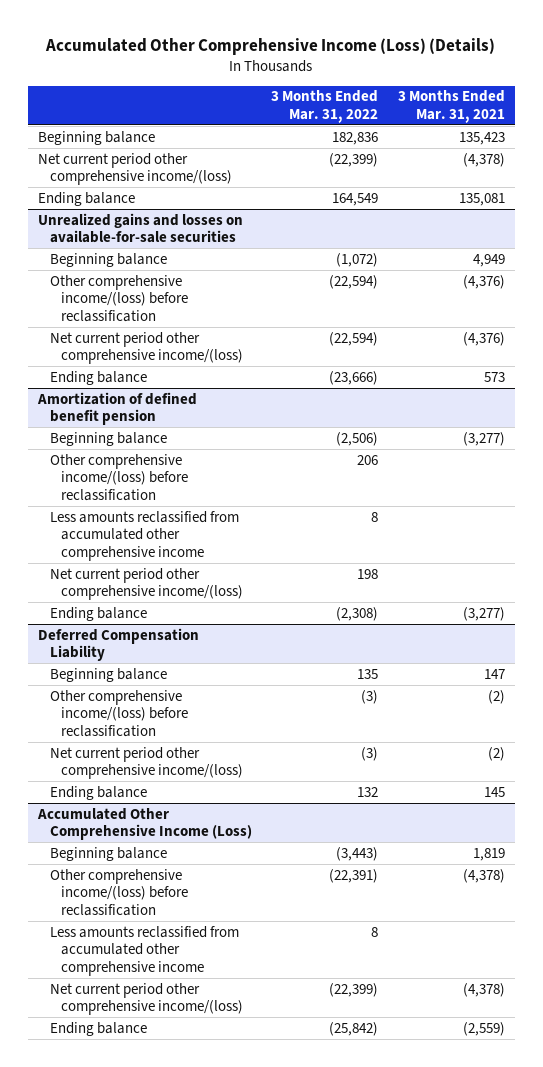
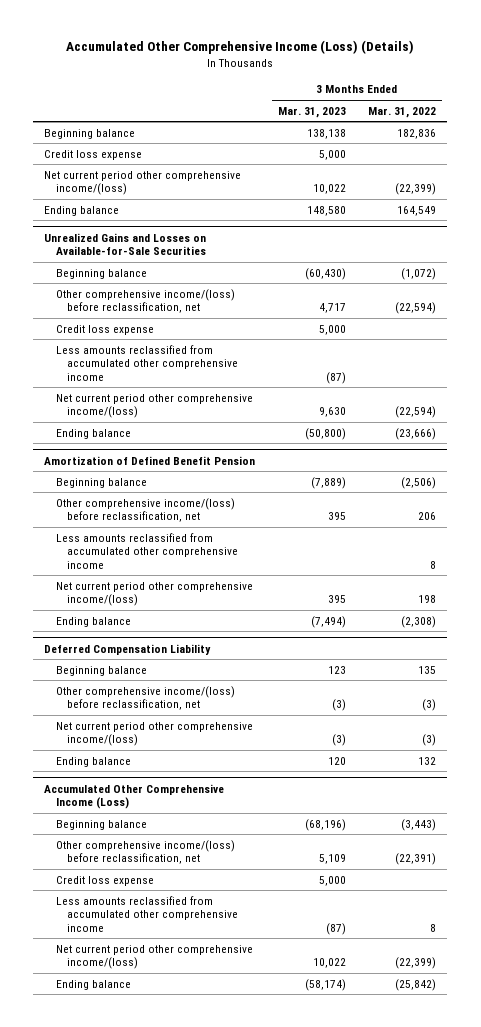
- | 3 Months Ended Mar. 31, 2022 | 3 Months Ended Mar. 31, 2021
+ | 3 Months Ended Mar. 31, 2023 | 3 Months Ended Mar. 31, 2022
+ Credit loss expense | 5,000 |
- Unrealized gains and losses on available-for-sale securities
+ Unrealized Gains and Losses on Available-for-Sale Securities
- Other comprehensive income/(loss) before reclassification | (22,594) | (4,376)
+ Other comprehensive income/(loss) before reclassification, net | 4,717 | (22,594)
+ Credit loss expense | 5,000 |
+ Less amounts reclassified from accumulated other comprehensive income | (87) |
- Amortization of defined benefit pension
+ Amortization of Defined Benefit Pension
- Other comprehensive income/(loss) before reclassification | 206 |
+ Other comprehensive income/(loss) before reclassification, net | 395 | 206
@ Deferred Compensation Liability
- Other comprehensive income/(loss) before reclassification | (3) | (2)
+ Other comprehensive income/(loss) before reclassification, net | (3) | (3)
@ Accumulated Other Comprehensive Income (Loss)
- Other comprehensive income/(loss) before reclassification | (22,391) | (4,378)
+ Other comprehensive income/(loss) before reclassification, net | 5,109 | (22,391)
+ Credit loss expense | 5,000 |

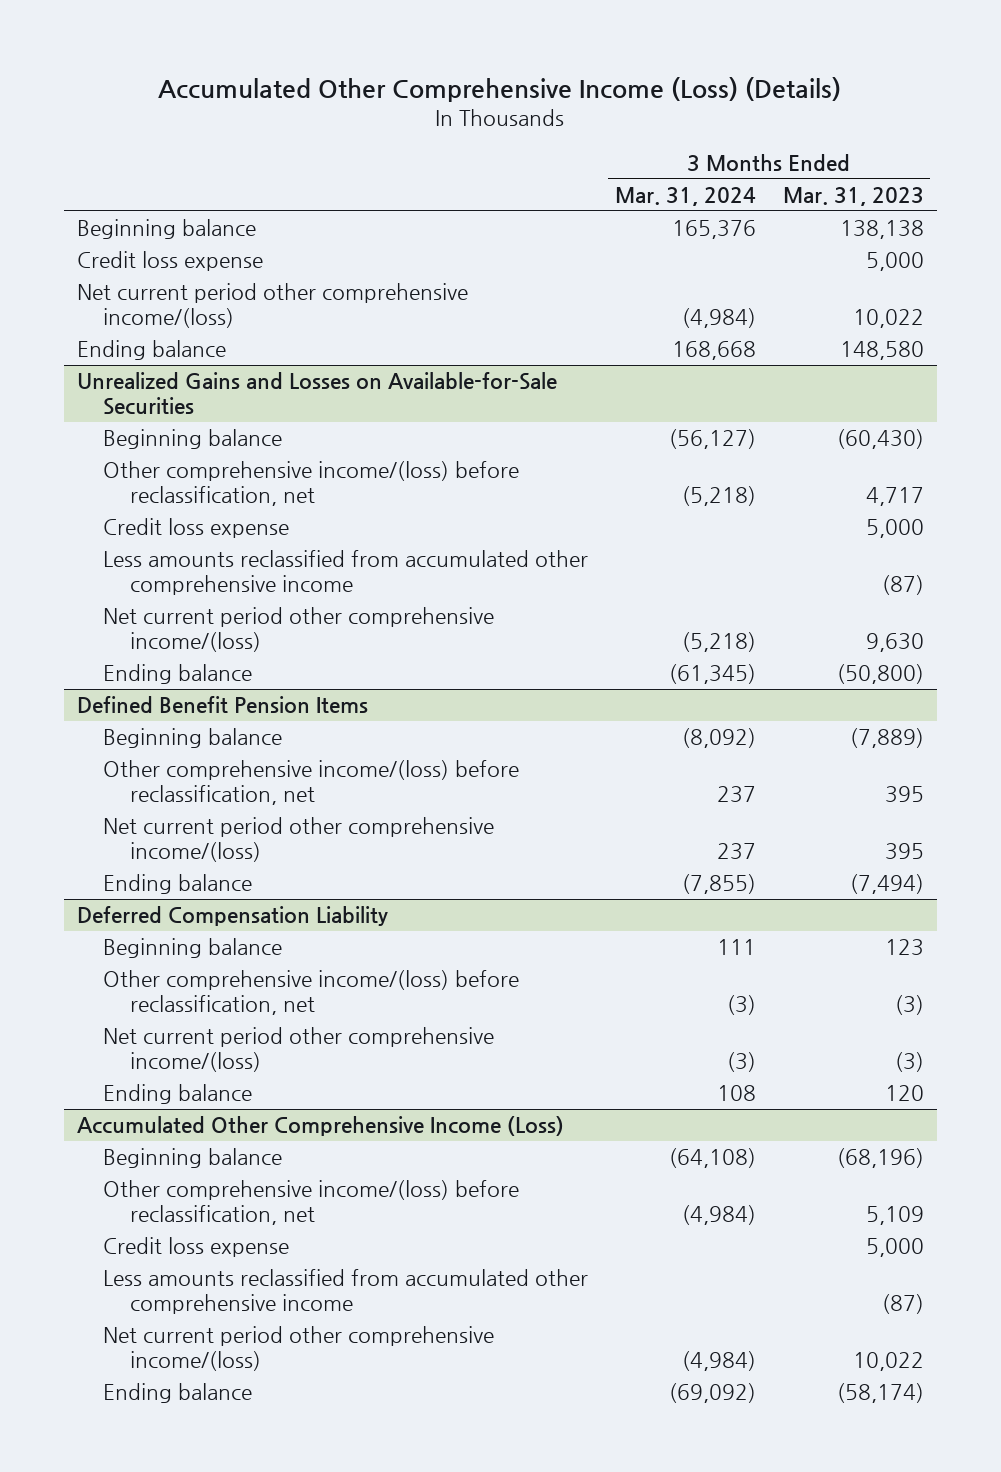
- | 3 Months Ended Mar. 31, 2023 | 3 Months Ended Mar. 31, 2022
+ | 3 Months Ended Mar. 31, 2024 | 3 Months Ended Mar. 31, 2023
- Amortization of Defined Benefit Pension
+ Defined Benefit Pension Items
- Less amounts reclassified from accumulated other comprehensive income | | 8

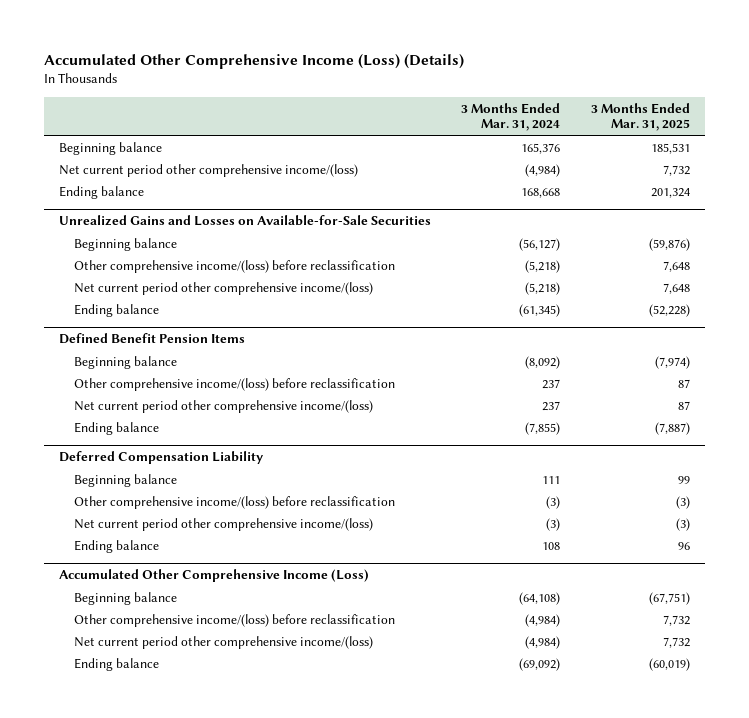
- | 3 Months Ended Mar. 31, 2024 | 3 Months Ended Mar. 31, 2023
+ | 3 Months Ended Mar. 31, 2024 | 3 Months Ended Mar. 31, 2025
- Credit loss expense | | 5,000
@ Unrealized Gains and Losses on Available-for-Sale Securities
- Other comprehensive income/(loss) before reclassification, net | (5,218) | 4,717
- Credit loss expense | | 5,000
- Less amounts reclassified from accumulated other comprehensive income | | (87)
+ Other comprehensive income/(loss) before reclassification | (5,218) | 7,648
@ Defined Benefit Pension Items
- Other comprehensive income/(loss) before reclassification, net | 237 | 395
+ Other comprehensive income/(loss) before reclassification | 237 | 87
@ Deferred Compensation Liability
- Other comprehensive income/(loss) before reclassification, net | (3) | (3)
+ Other comprehensive income/(loss) before reclassification | (3) | (3)
@ Accumulated Other Comprehensive Income (Loss)
- Other comprehensive income/(loss) before reclassification, net | (4,984) | 5,109
- Credit loss expense | | 5,000
- Less amounts reclassified from accumulated other comprehensive income | | (87)
+ Other comprehensive income/(loss) before reclassification | (4,984) | 7,732

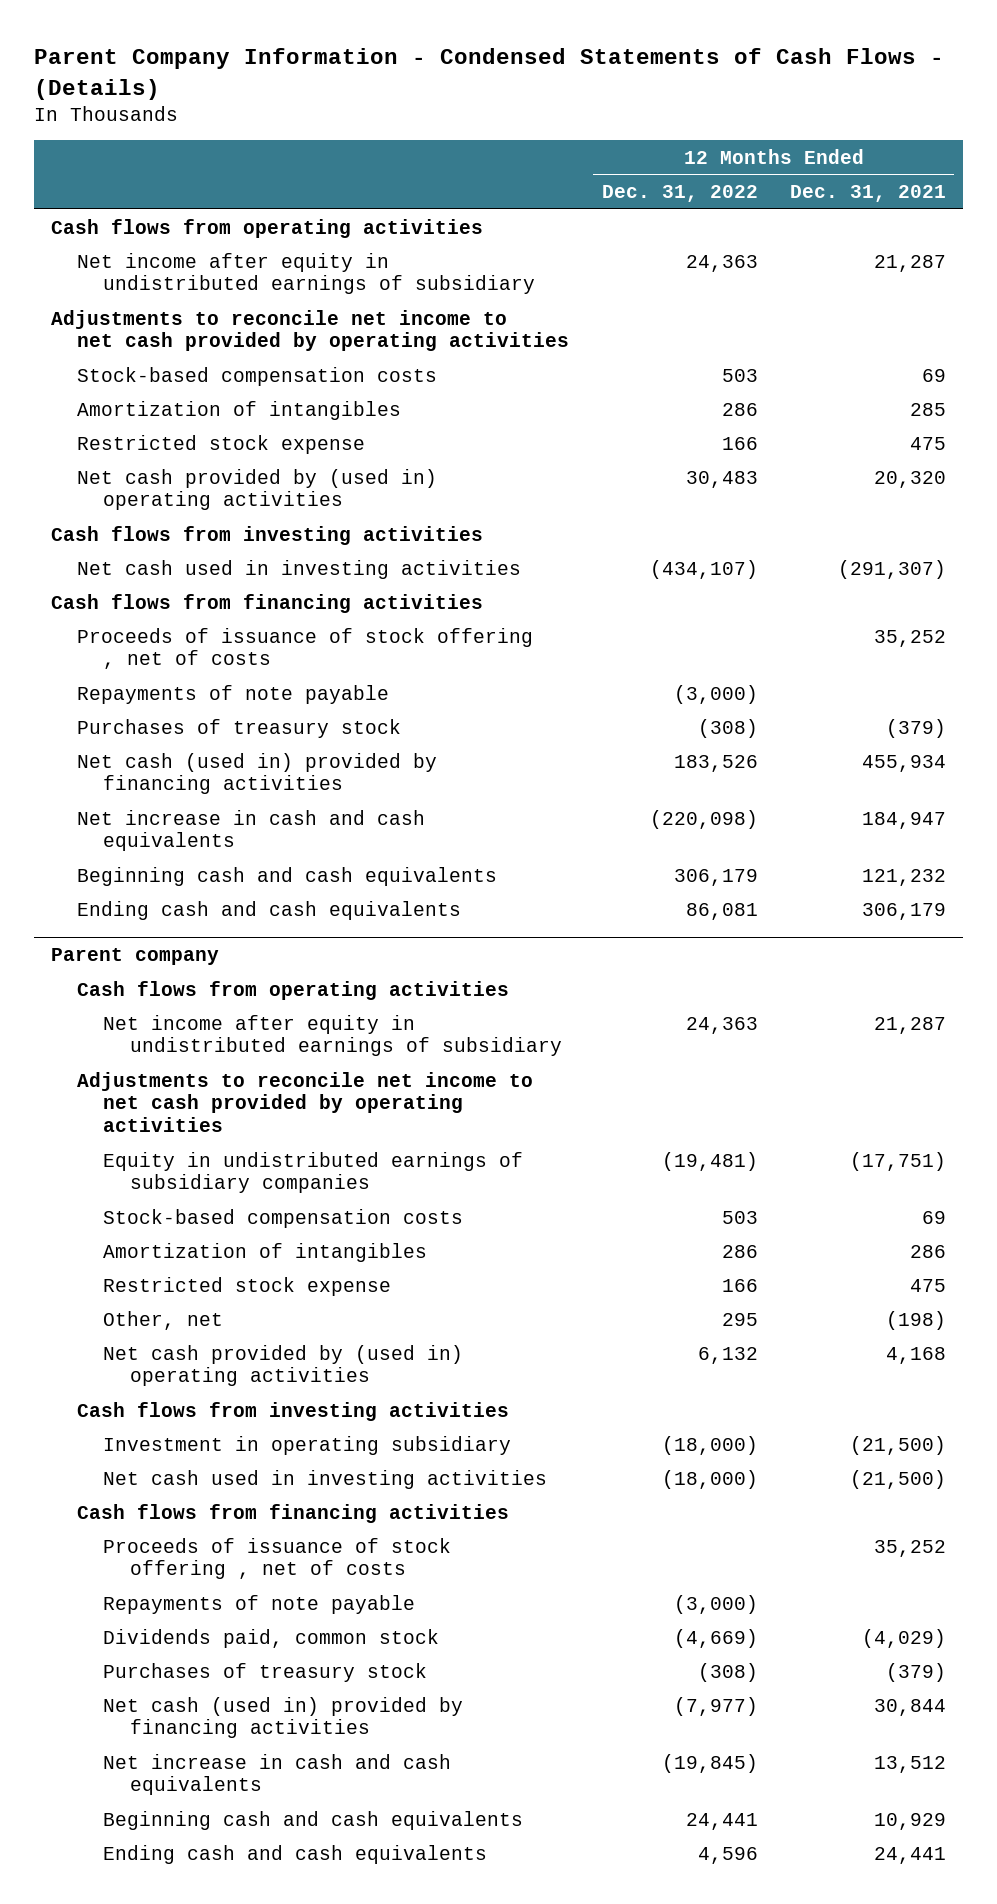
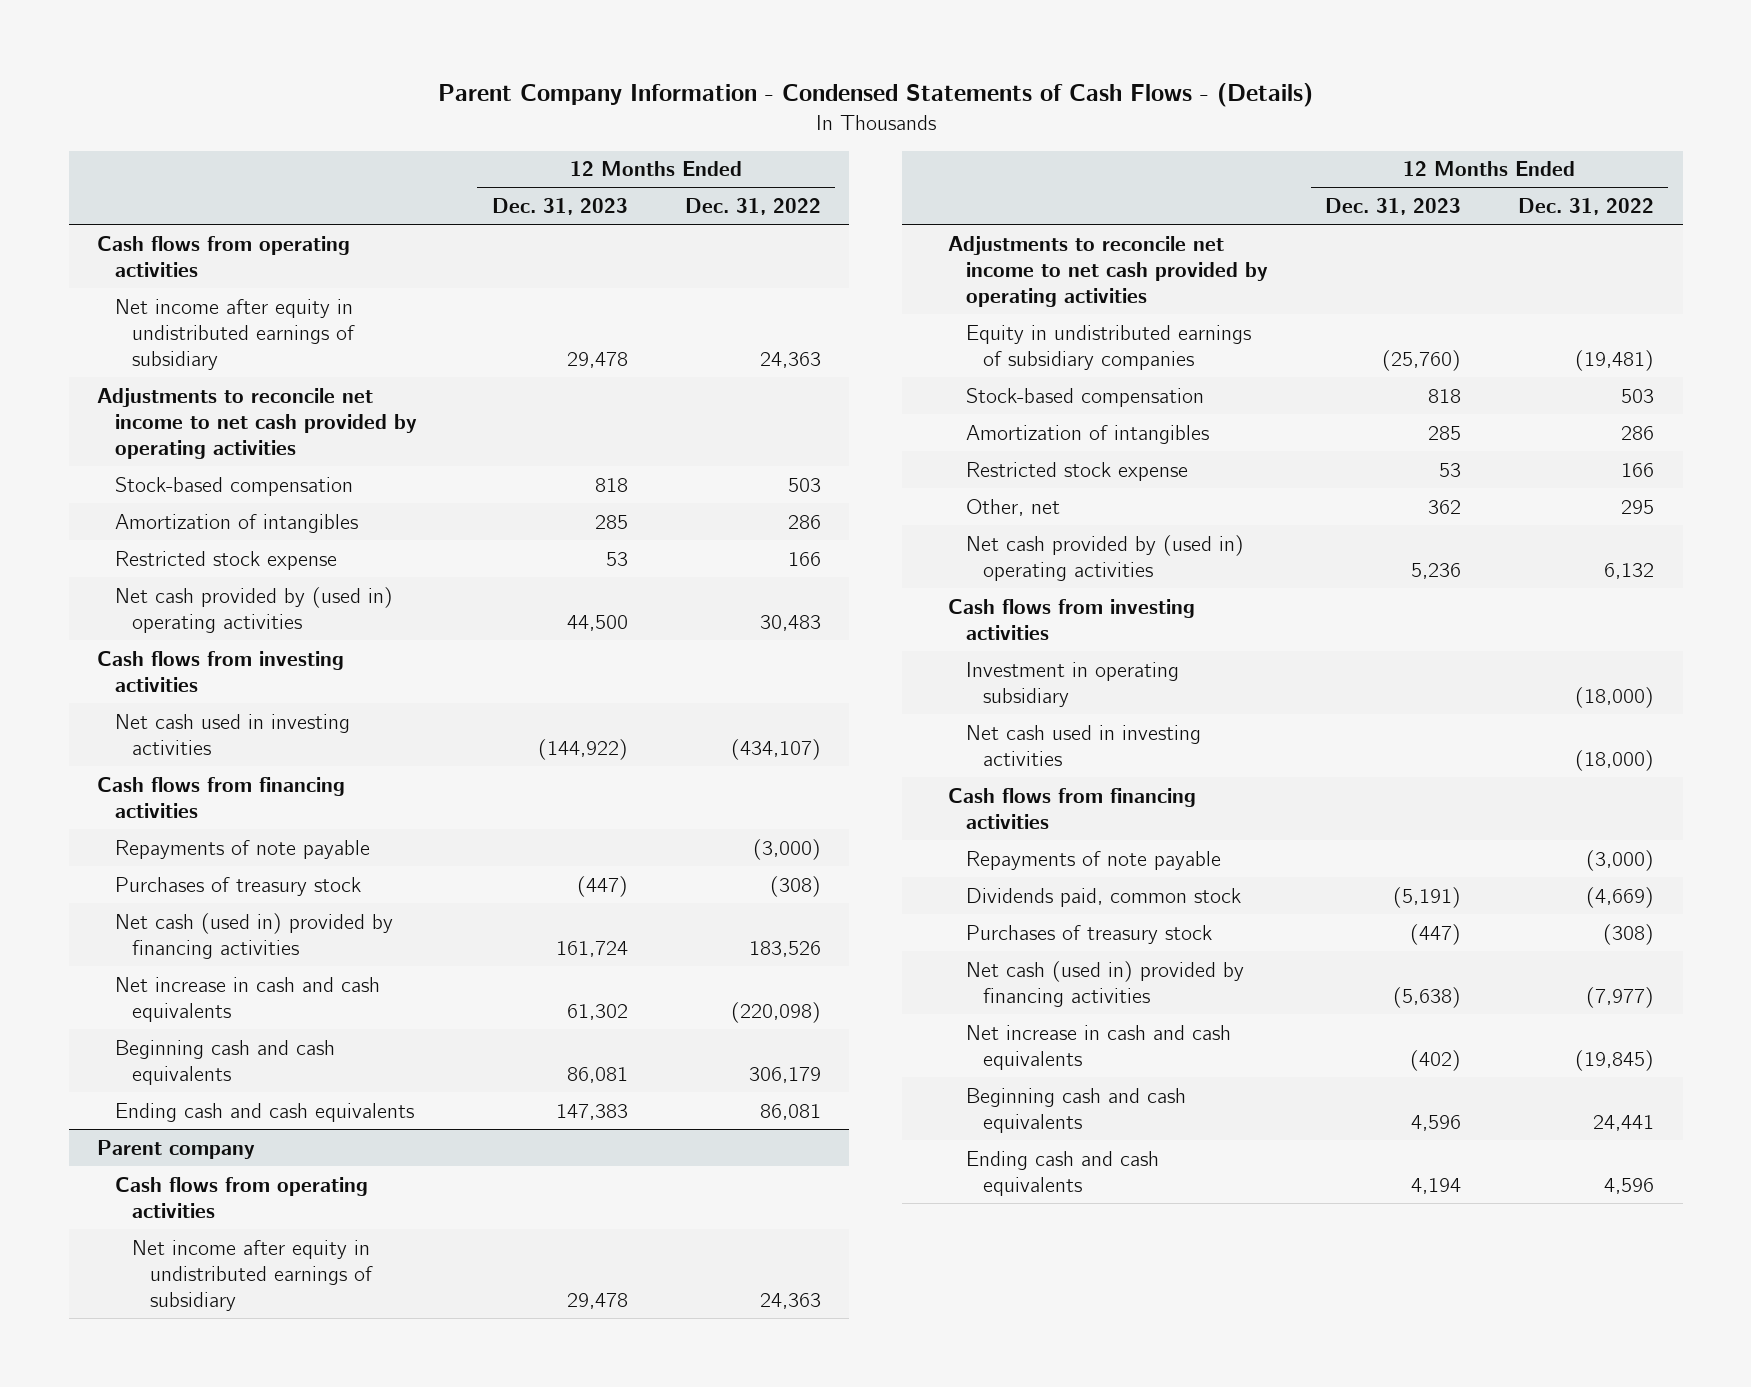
- | 12 Months Ended Dec. 31, 2022 | 12 Months Ended Dec. 31, 2021
+ | 12 Months Ended Dec. 31, 2023 | 12 Months Ended Dec. 31, 2022
- Stock-based compensation costs | 503 | 69
+ Stock-based compensation | 818 | 503
- Proceeds of issuance of stock offering , net of costs | | 35,252
@ Parent company
- Stock-based compensation costs | 503 | 69
+ Stock-based compensation | 818 | 503
- Proceeds of issuance of stock offering , net of costs | | 35,252

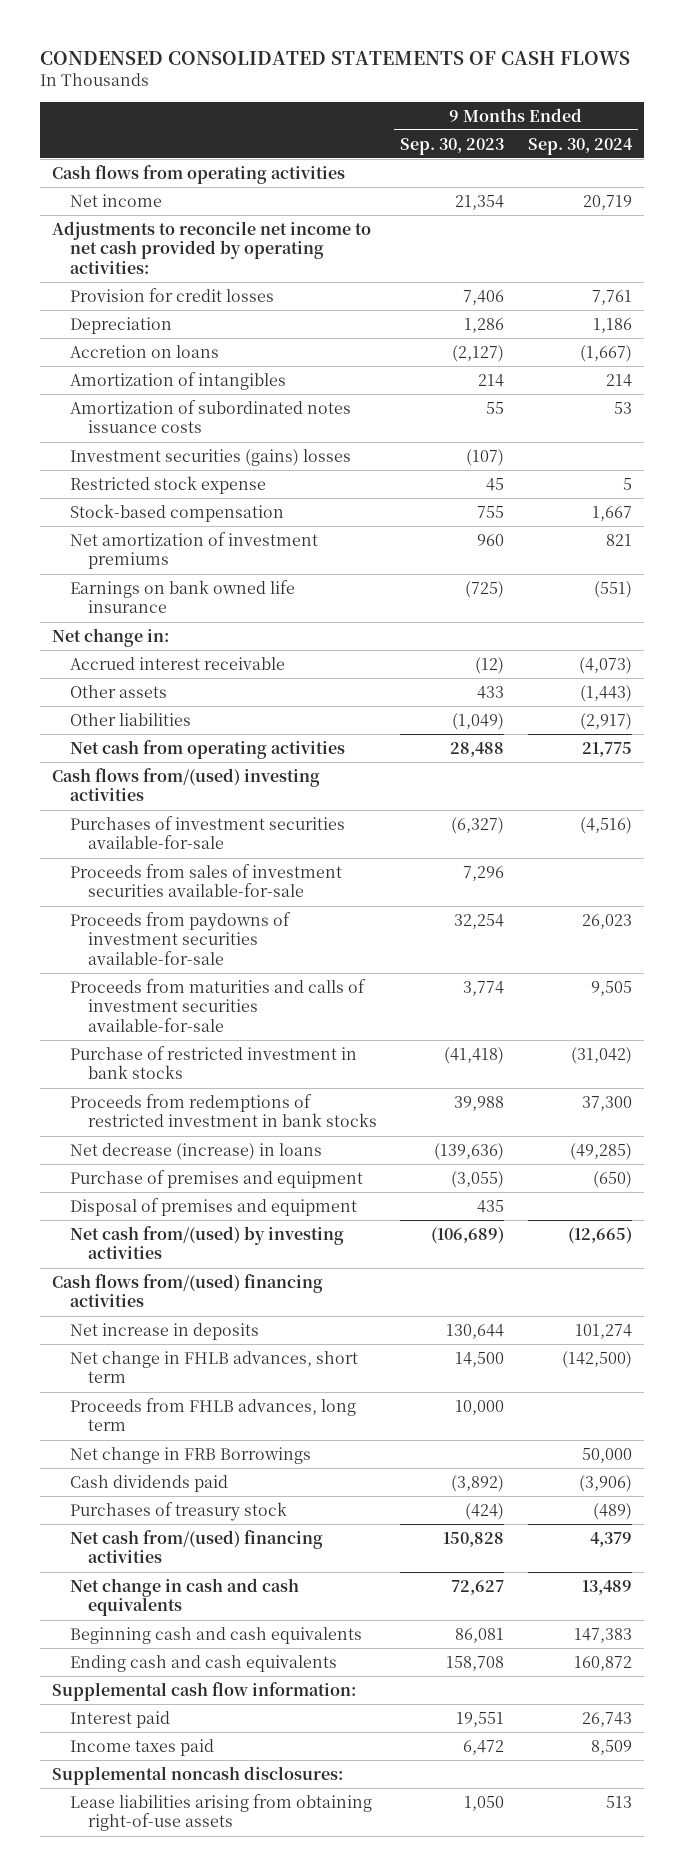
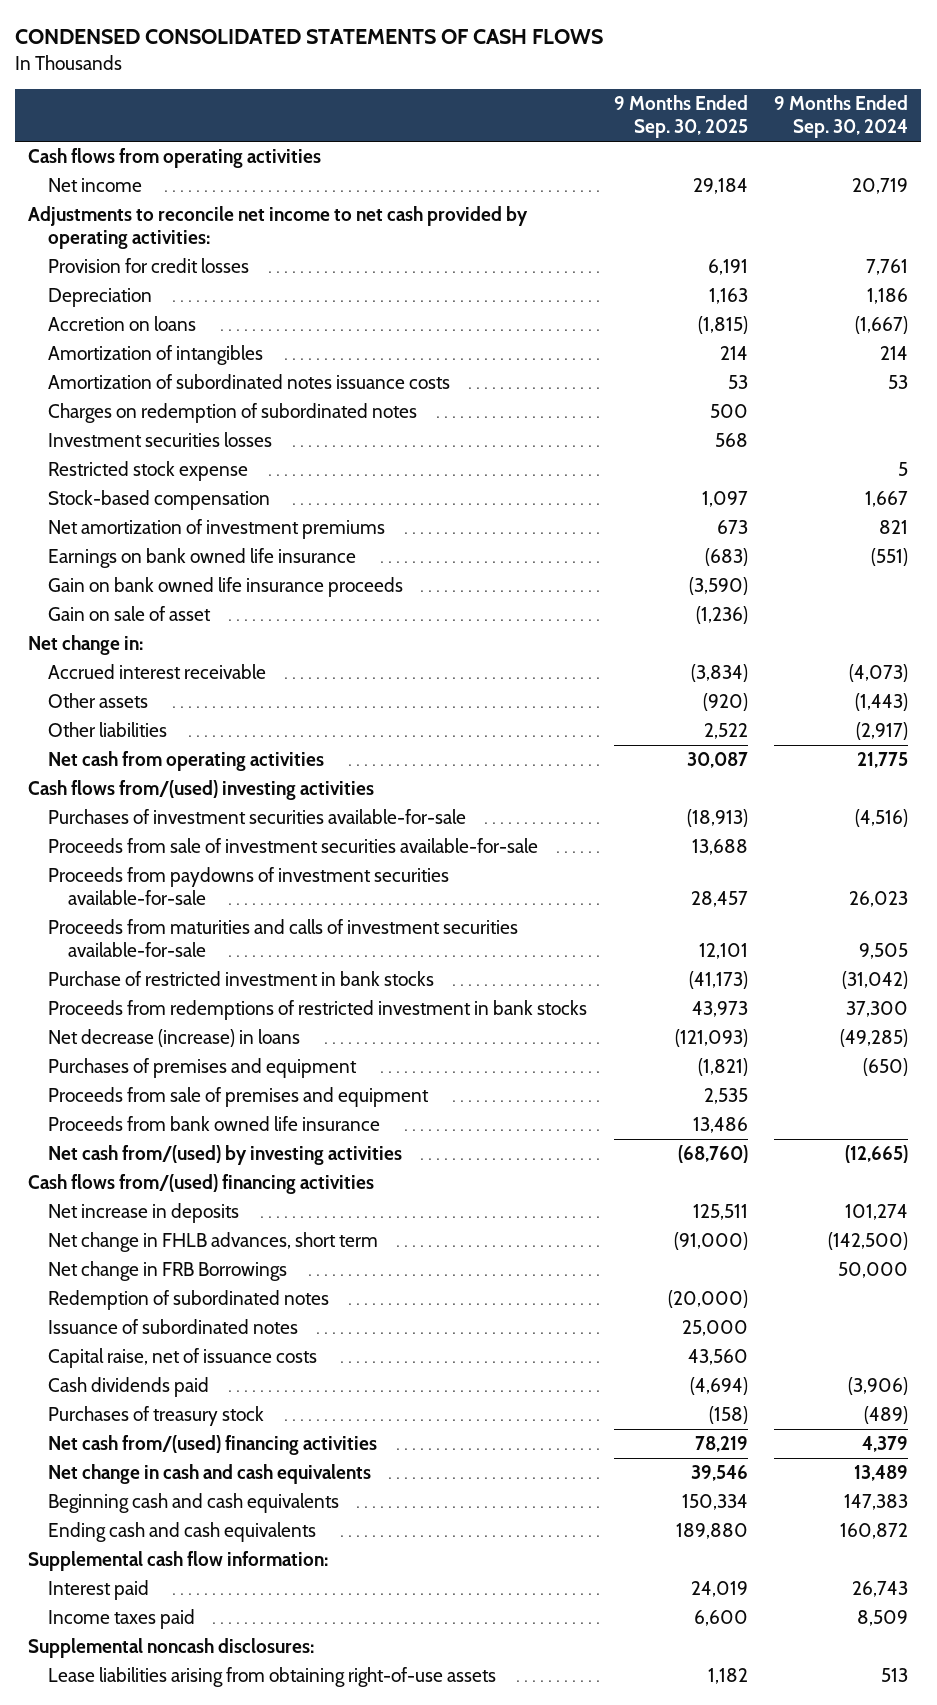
- | 9 Months Ended Sep. 30, 2023 | 9 Months Ended Sep. 30, 2024
+ | 9 Months Ended Sep. 30, 2025 | 9 Months Ended Sep. 30, 2024
- Investment securities (gains) losses | (107) |
+ Charges on redemption of subordinated notes | 500 |
+ Investment securities losses | 568 |
+ Gain on bank owned life insurance proceeds | (3,590) |
+ Gain on sale of asset | (1,236) |
- Proceeds from sales of investment securities available-for-sale | 7,296 |
+ Proceeds from sale of investment securities available-for-sale | 13,688 |
- Purchase of premises and equipment | (3,055) | (650)
- Disposal of premises and equipment | 435 |
+ Purchases of premises and equipment | (1,821) | (650)
+ Proceeds from sale of premises and equipment | 2,535 |
+ Proceeds from bank owned life insurance | 13,486 |
- Proceeds from FHLB advances, long term | 10,000 |
+ Redemption of subordinated notes | (20,000) |
+ Issuance of subordinated notes | 25,000 |
+ Capital raise, net of issuance costs | 43,560 |

